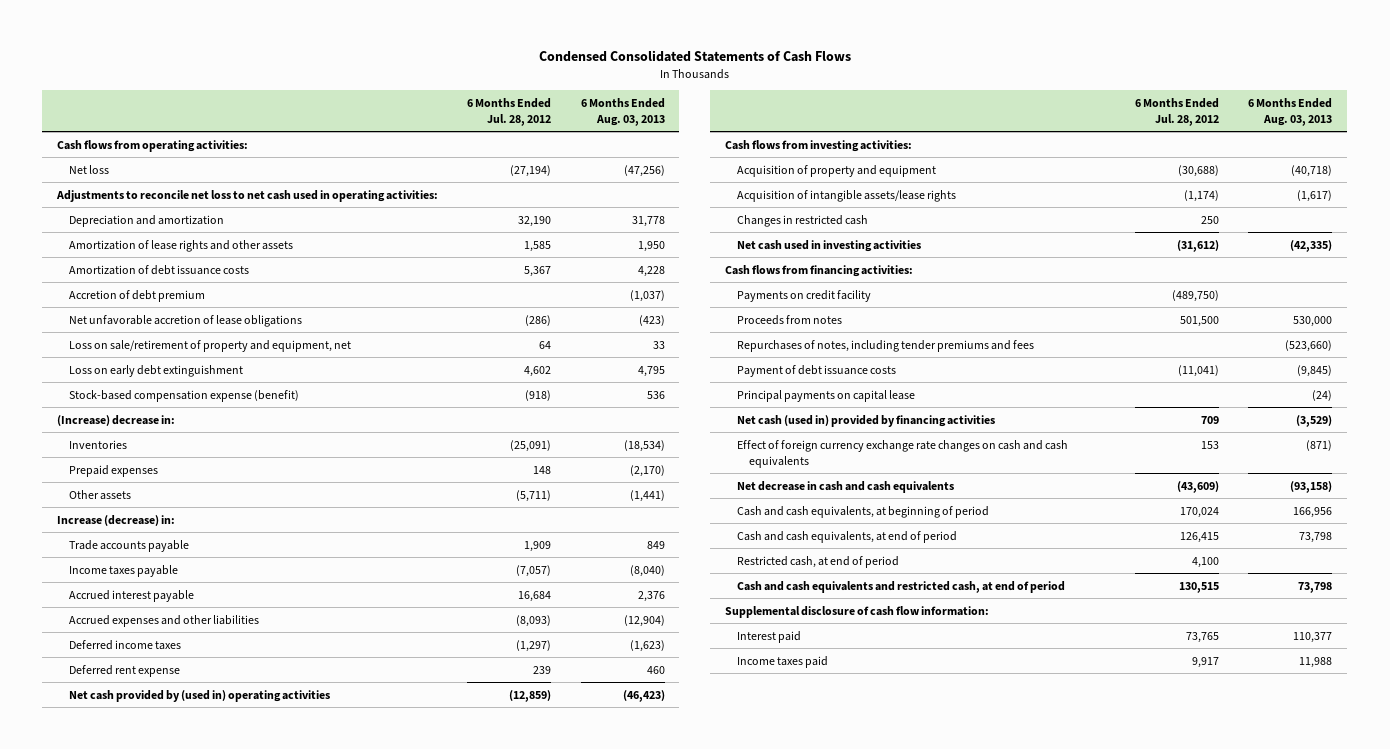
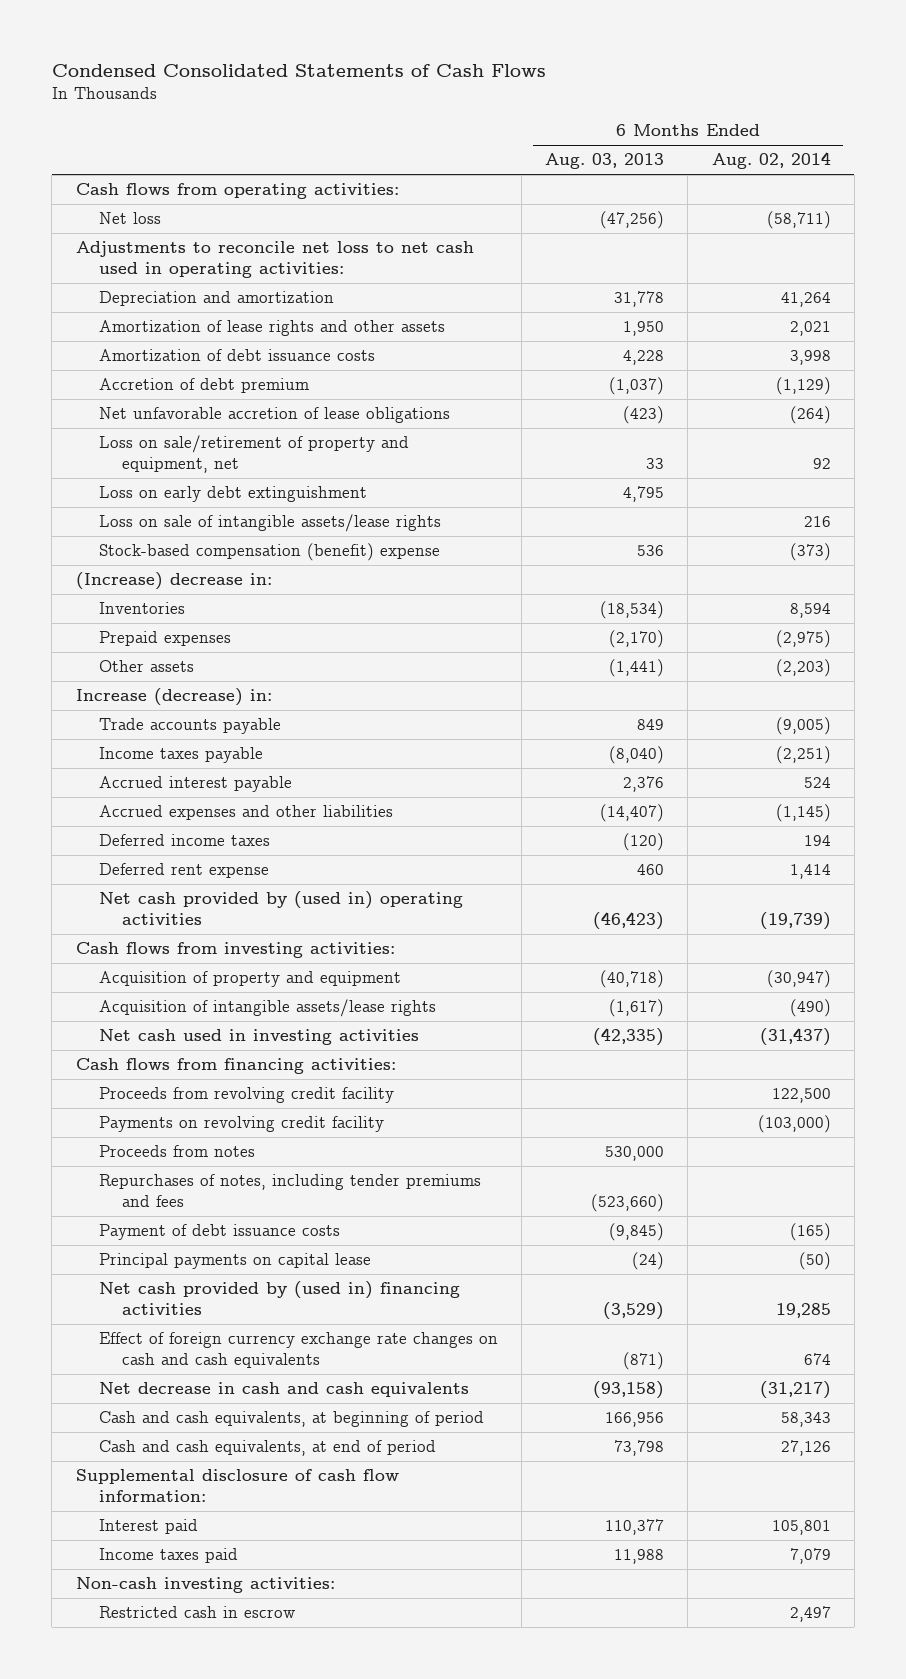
- | 6 Months Ended Jul. 28, 2012 | 6 Months Ended Aug. 03, 2013
+ | 6 Months Ended Aug. 03, 2013 | 6 Months Ended Aug. 02, 2014
- Stock-based compensation expense (benefit) | (918) | 536
+ Loss on sale of intangible assets/lease rights | | 216
+ Stock-based compensation (benefit) expense | 536 | (373)
- Accrued expenses and other liabilities | (8,093) | (12,904)
- Deferred income taxes | (1,297) | (1,623)
+ Accrued expenses and other liabilities | (14,407) | (1,145)
+ Deferred income taxes | (120) | 194
- Changes in restricted cash | 250 |
- Payments on credit facility | (489,750) |
+ Proceeds from revolving credit facility | | 122,500
+ Payments on revolving credit facility | | (103,000)
- Net cash (used in) provided by financing activities | 709 | (3,529)
+ Net cash provided by (used in) financing activities | (3,529) | 19,285
- Restricted cash, at end of period | 4,100 |
- Cash and cash equivalents and restricted cash, at end of period | 130,515 | 73,798
+ Non-cash investing activities:
+ Restricted cash in escrow | | 2,497

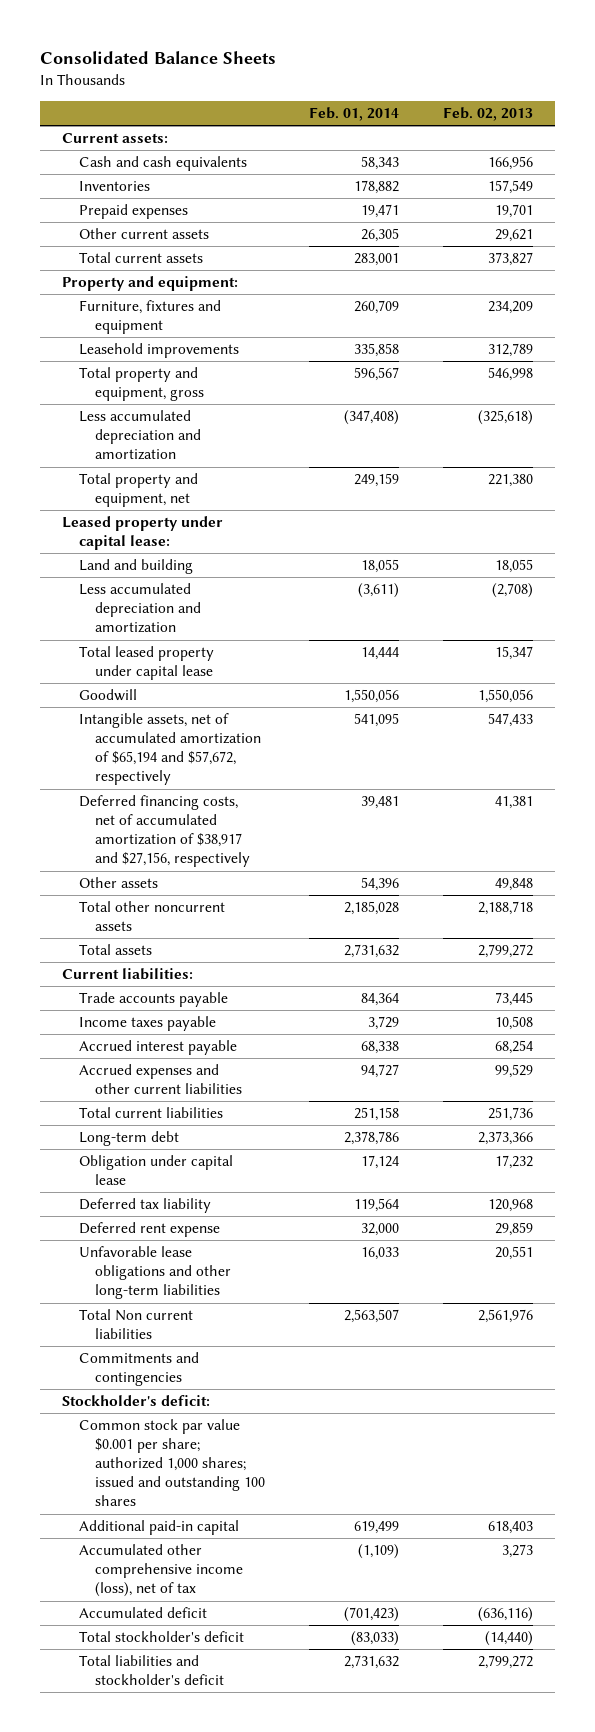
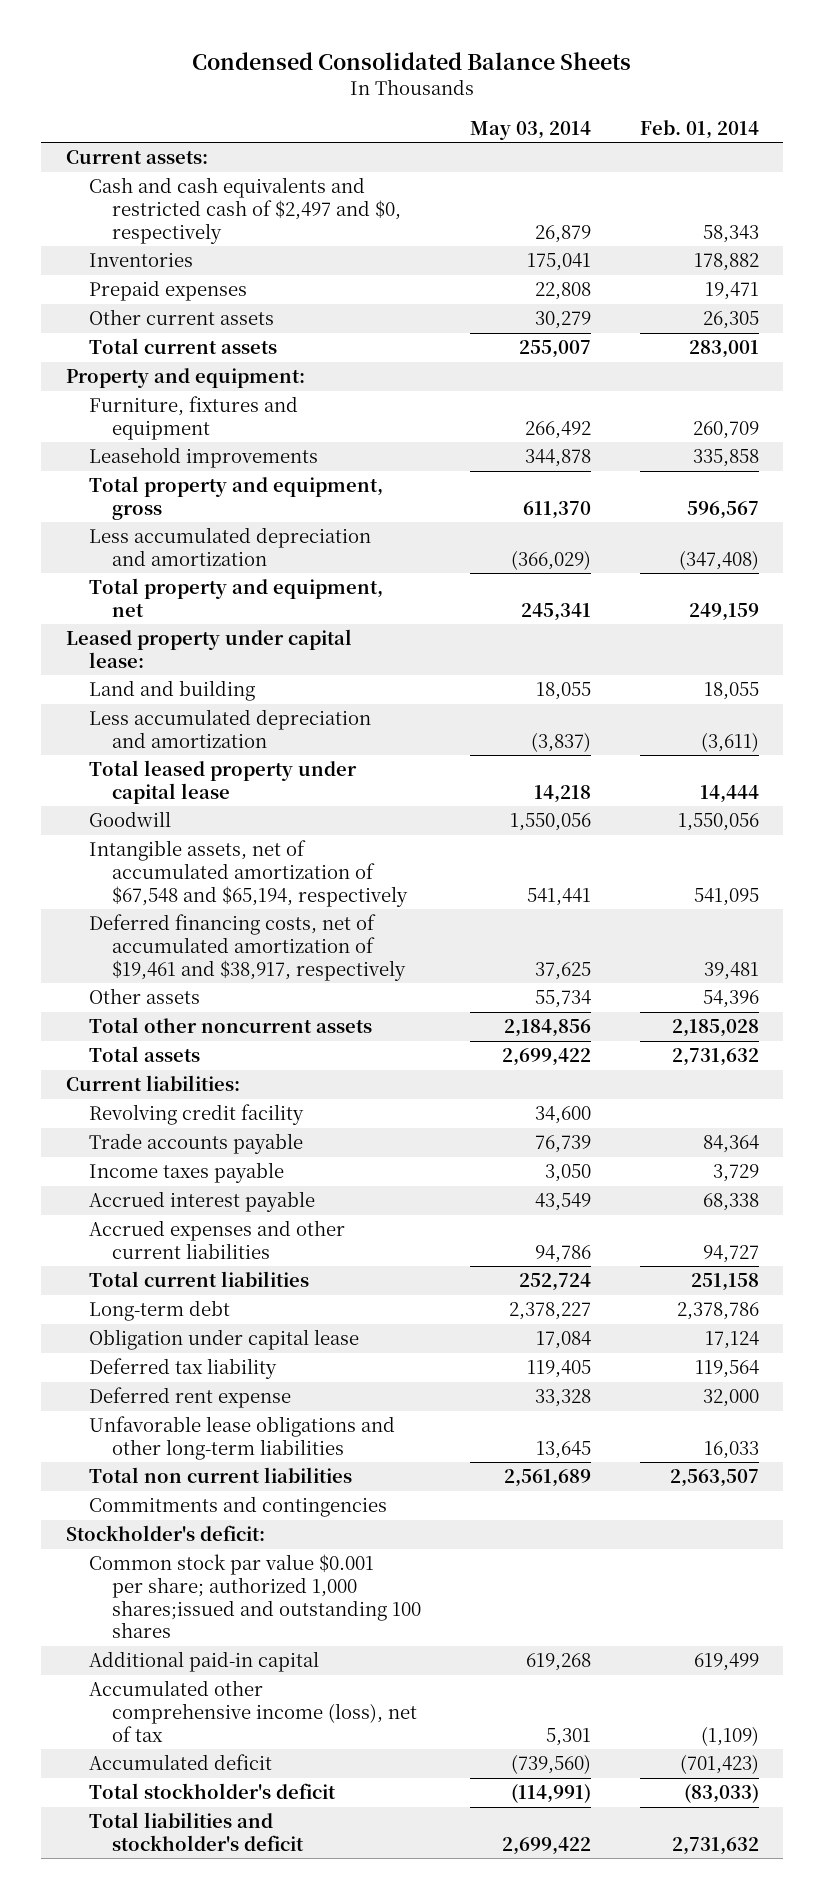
- Consolidated Balance Sheets
+ Condensed Consolidated Balance Sheets
- | Feb. 01, 2014 | Feb. 02, 2013
+ | May 03, 2014 | Feb. 01, 2014
- Cash and cash equivalents | 58,343 | 166,956
+ Cash and cash equivalents and restricted cash of $2,497 and $0, respectively | 26,879 | 58,343
- Intangible assets, net of accumulated amortization of $65,194 and $57,672, respectively | 541,095 | 547,433
- Deferred financing costs, net of accumulated amortization of $38,917 and $27,156, respectively | 39,481 | 41,381
+ Intangible assets, net of accumulated amortization of $67,548 and $65,194, respectively | 541,441 | 541,095
+ Deferred financing costs, net of accumulated amortization of $19,461 and $38,917, respectively | 37,625 | 39,481
+ Revolving credit facility | 34,600 |
- Total Non current liabilities | 2,563,507 | 2,561,976
+ Total non current liabilities | 2,561,689 | 2,563,507
- Common stock par value $0.001 per share; authorized 1,000 shares; issued and outstanding 100 shares
+ Common stock par value $0.001 per share; authorized 1,000 shares;issued and outstanding 100 shares

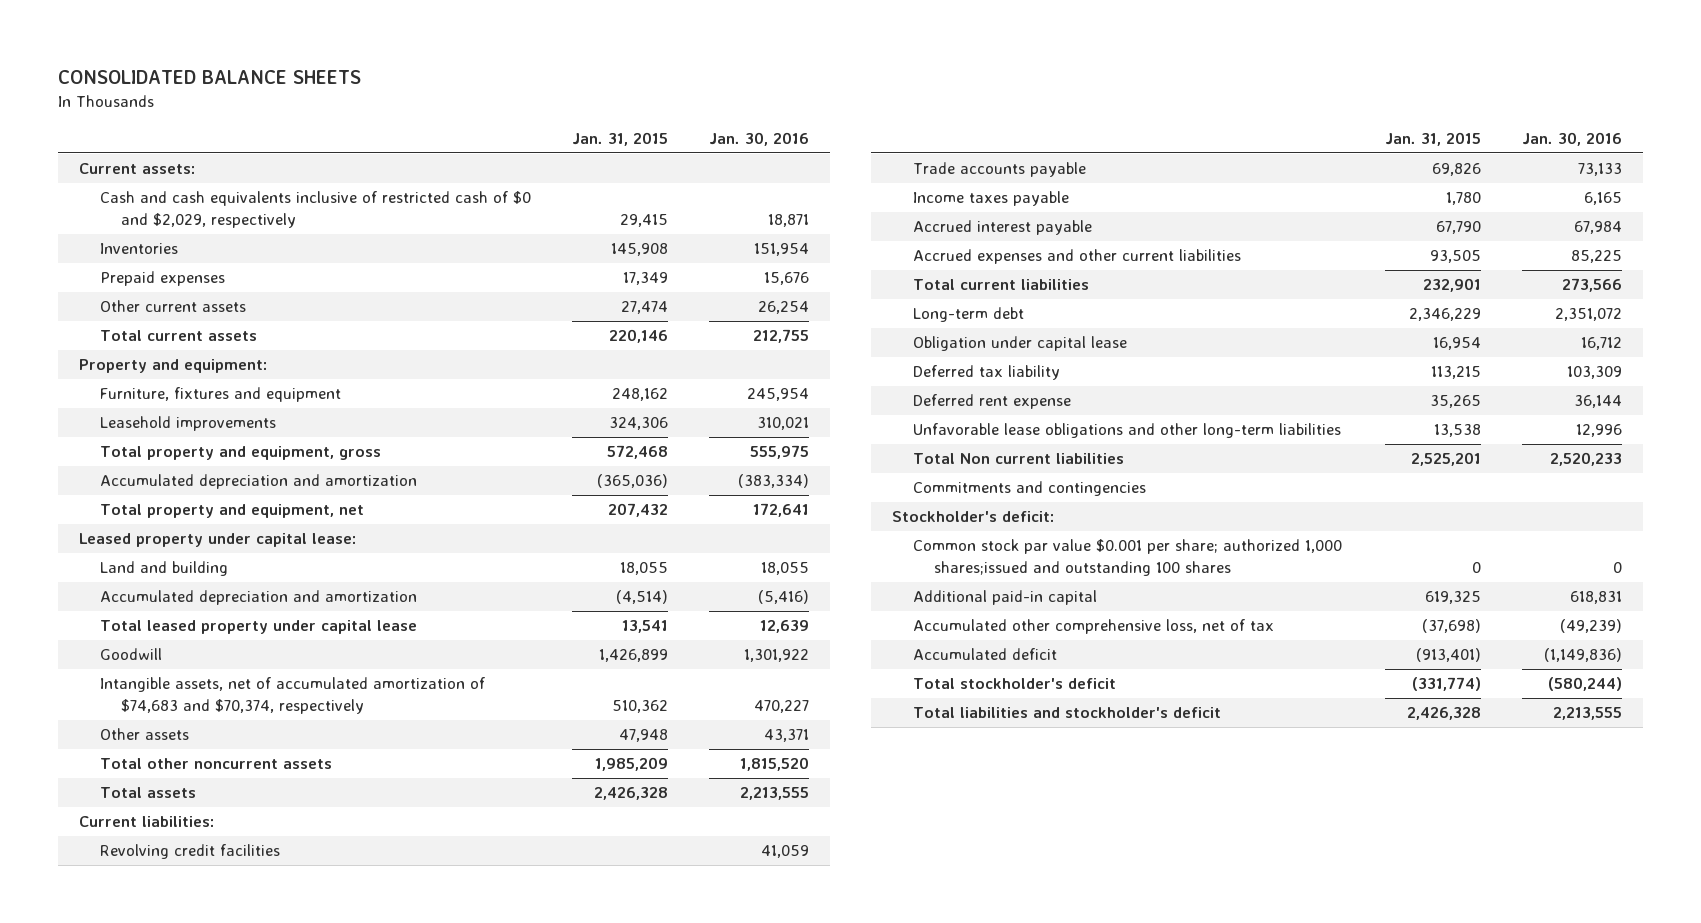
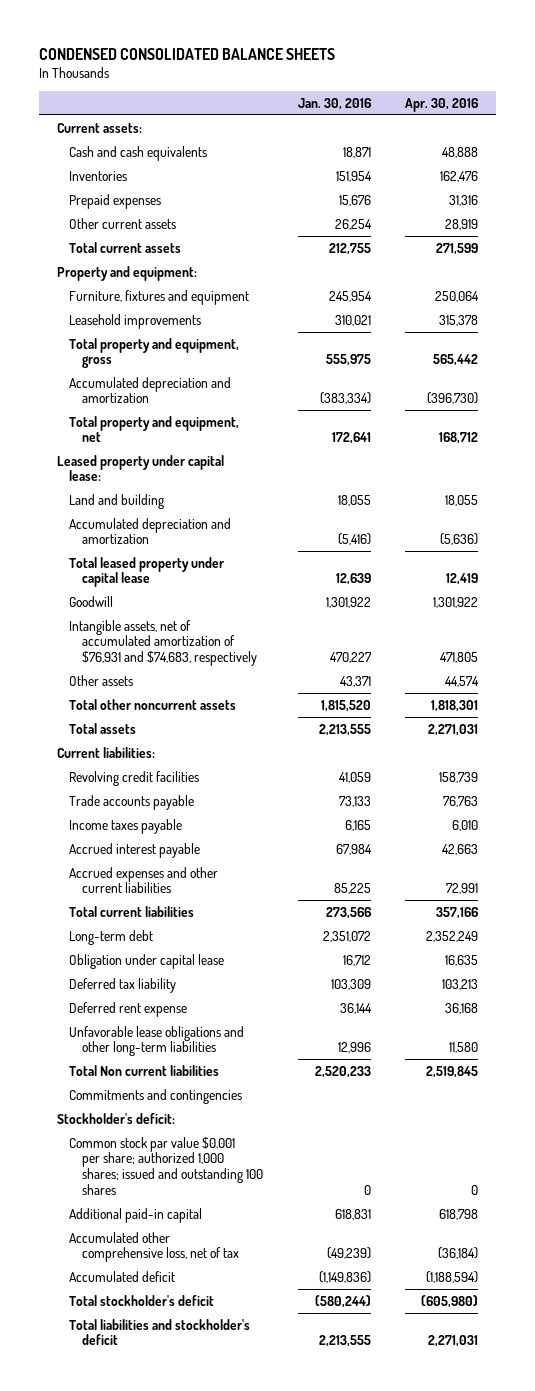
- CONSOLIDATED BALANCE SHEETS
+ CONDENSED CONSOLIDATED BALANCE SHEETS
- | Jan. 31, 2015 | Jan. 30, 2016
+ | Jan. 30, 2016 | Apr. 30, 2016
- Cash and cash equivalents inclusive of restricted cash of $0 and $2,029, respectively | 29,415 | 18,871
+ Cash and cash equivalents | 18,871 | 48,888
- Intangible assets, net of accumulated amortization of $74,683 and $70,374, respectively | 510,362 | 470,227
+ Intangible assets, net of accumulated amortization of $76,931 and $74,683, respectively | 470,227 | 471,805
- Common stock par value $0.001 per share; authorized 1,000 shares;issued and outstanding 100 shares | 0 | 0
+ Common stock par value $0.001 per share; authorized 1,000 shares; issued and outstanding 100 shares | 0 | 0

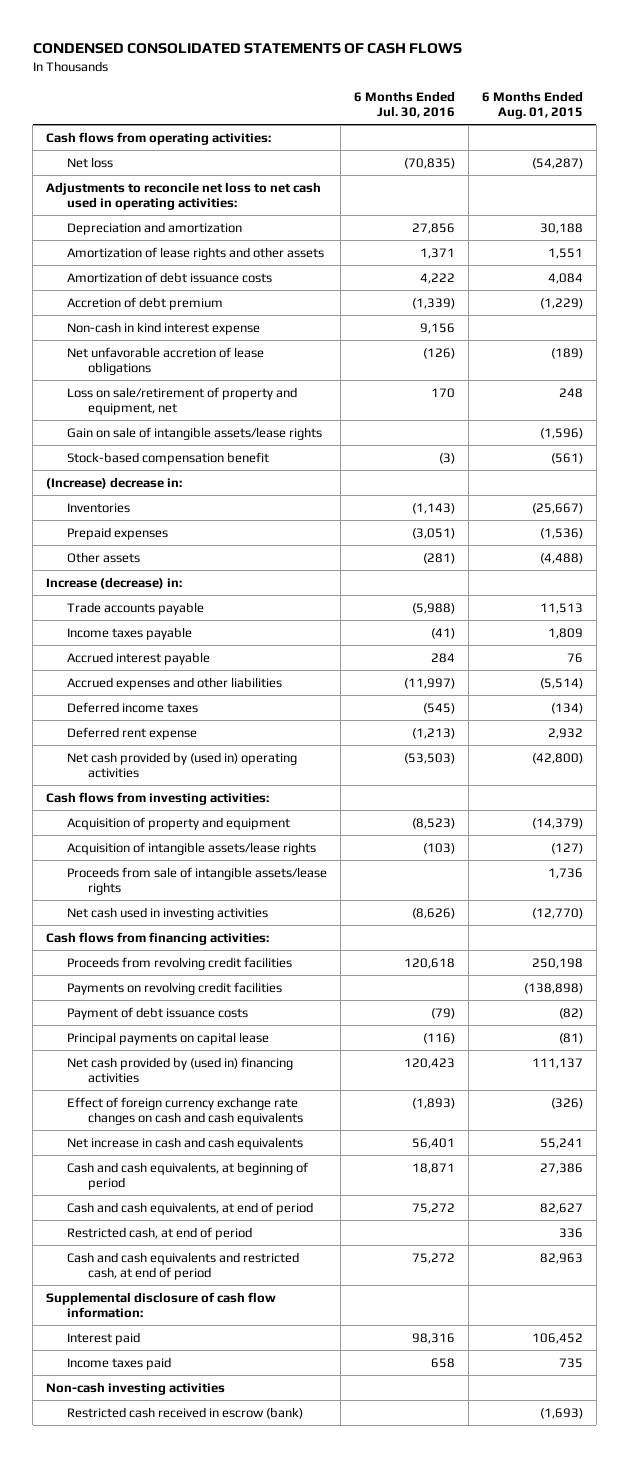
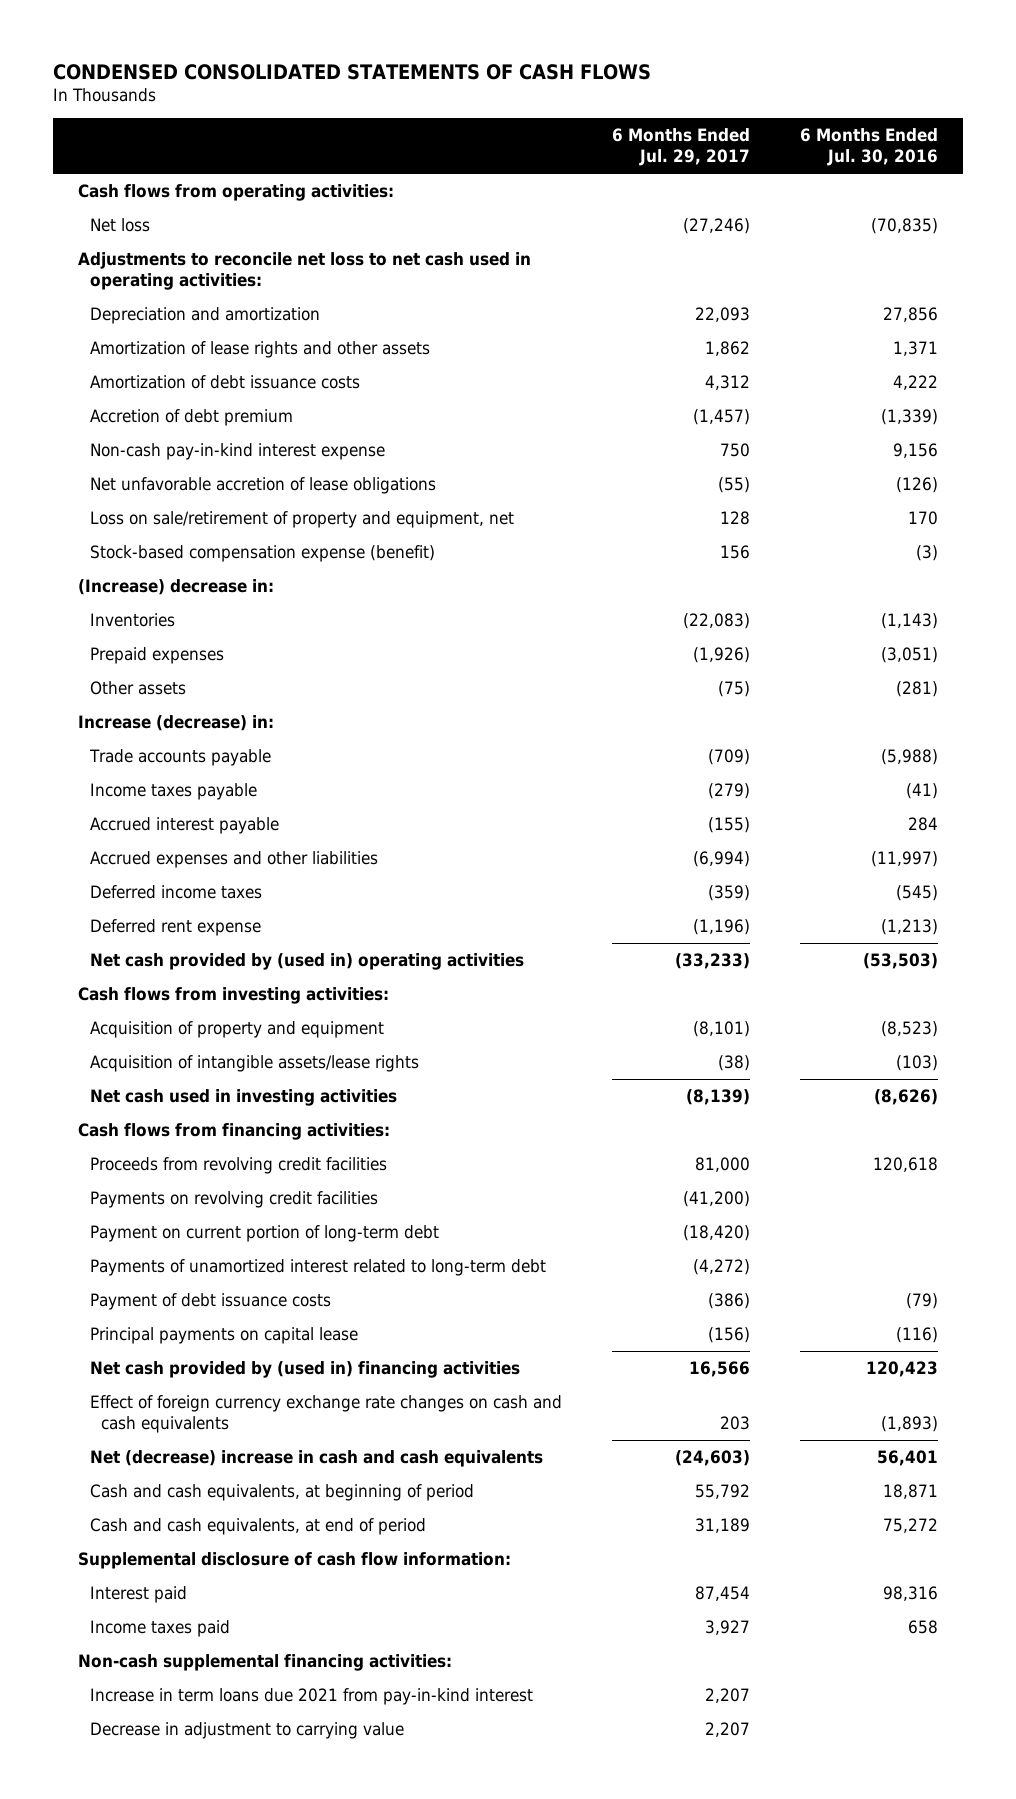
- | 6 Months Ended Jul. 30, 2016 | 6 Months Ended Aug. 01, 2015
+ | 6 Months Ended Jul. 29, 2017 | 6 Months Ended Jul. 30, 2016
- Non-cash in kind interest expense | 9,156 |
+ Non-cash pay-in-kind interest expense | 750 | 9,156
- Gain on sale of intangible assets/lease rights | | (1,596)
- Stock-based compensation benefit | (3) | (561)
+ Stock-based compensation expense (benefit) | 156 | (3)
- Proceeds from sale of intangible assets/lease rights | | 1,736
+ Payment on current portion of long-term debt | (18,420) |
+ Payments of unamortized interest related to long-term debt | (4,272) |
- Net increase in cash and cash equivalents | 56,401 | 55,241
+ Net (decrease) increase in cash and cash equivalents | (24,603) | 56,401
- Restricted cash, at end of period | | 336
- Cash and cash equivalents and restricted cash, at end of period | 75,272 | 82,963
- Non-cash investing activities
- Restricted cash received in escrow (bank) | | (1,693)
+ Non-cash supplemental financing activities:
+ Increase in term loans due 2021 from pay-in-kind interest | 2,207 |
+ Decrease in adjustment to carrying value | 2,207 |

